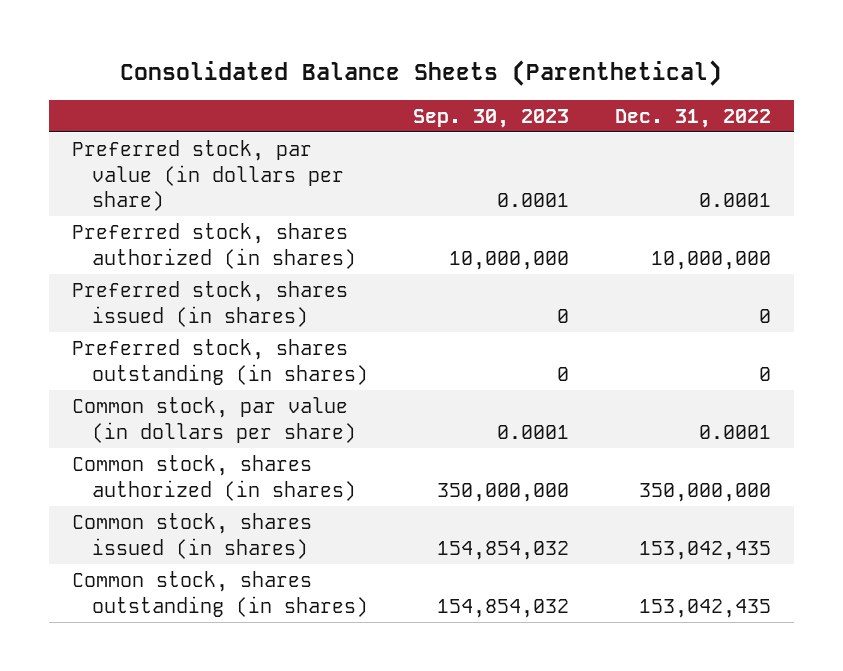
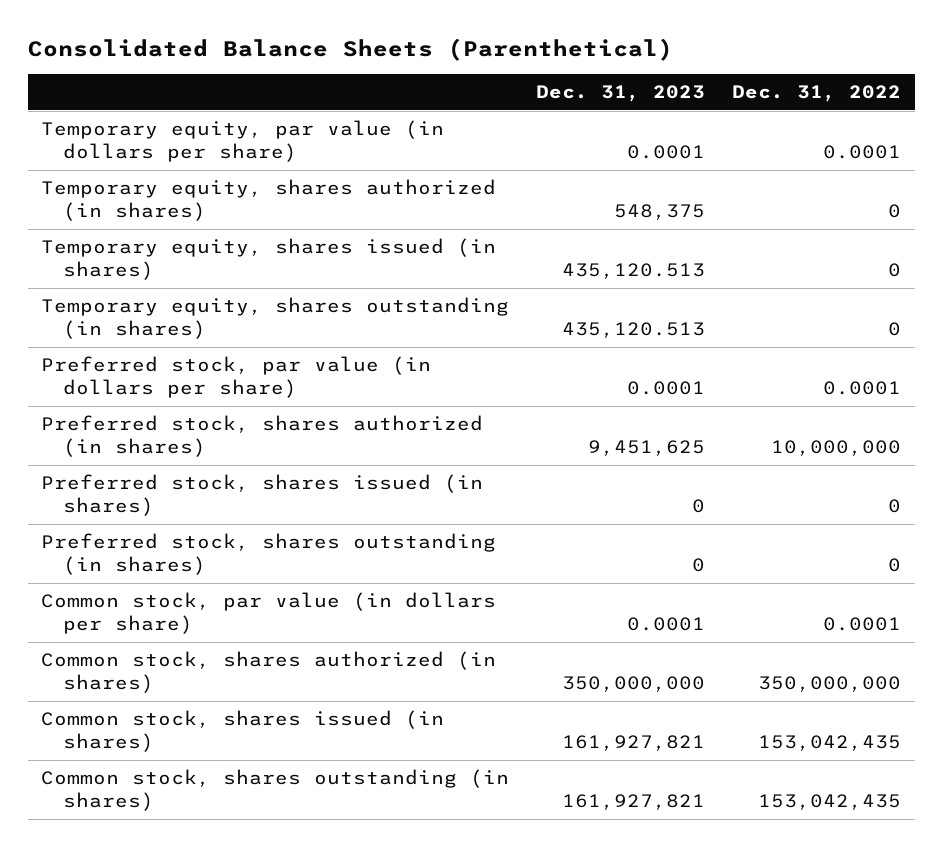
- | Sep. 30, 2023 | Dec. 31, 2022
+ | Dec. 31, 2023 | Dec. 31, 2022
+ Temporary equity, par value (in dollars per share) | 0.0001 | 0.0001
+ Temporary equity, shares authorized (in shares) | 548,375 | 0
+ Temporary equity, shares issued (in shares) | 435,120.513 | 0
+ Temporary equity, shares outstanding (in shares) | 435,120.513 | 0

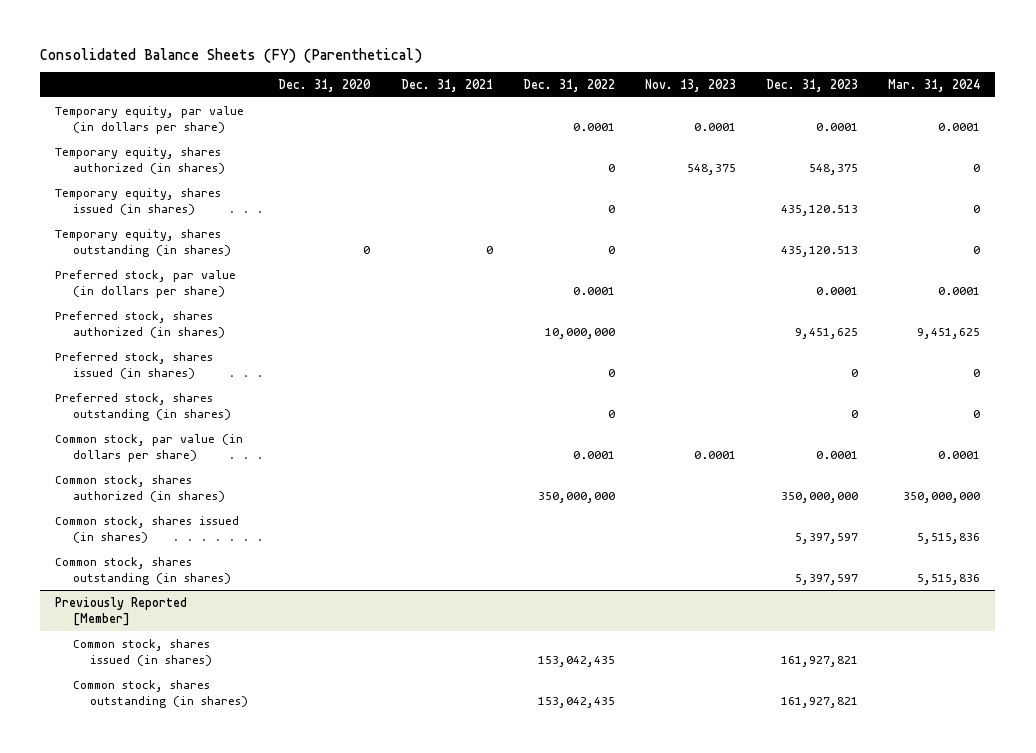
- Consolidated Balance Sheets (Parenthetical)
+ Consolidated Balance Sheets (FY) (Parenthetical)
- | Dec. 31, 2023 | Dec. 31, 2022
+ | Dec. 31, 2020 | Dec. 31, 2021 | Dec. 31, 2022 | Nov. 13, 2023 | Dec. 31, 2023 | Mar. 31, 2024
+ Common stock, shares issued (in shares) | | | | | 5,397,597 | 5,515,836
+ Common stock, shares outstanding (in shares) | | | | | 5,397,597 | 5,515,836
+ Previously Reported [Member]

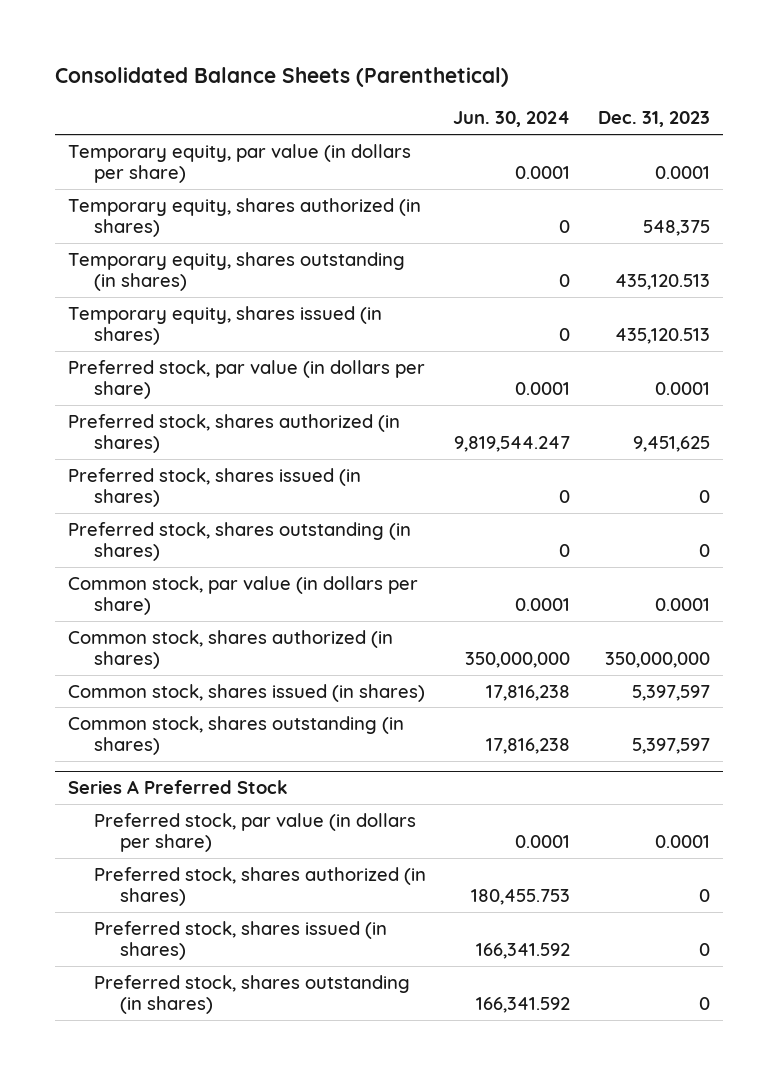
- Consolidated Balance Sheets (FY) (Parenthetical)
+ Consolidated Balance Sheets (Parenthetical)
- | Dec. 31, 2020 | Dec. 31, 2021 | Dec. 31, 2022 | Nov. 13, 2023 | Dec. 31, 2023 | Mar. 31, 2024
+ | Jun. 30, 2024 | Dec. 31, 2023
moved down: Temporary equity, shares issued (in shares) | 0 | 435,120.513
- Previously Reported [Member]
- Common stock, shares issued (in shares) | | | 153,042,435 | | 161,927,821 |
- Common stock, shares outstanding (in shares) | | | 153,042,435 | | 161,927,821 |
+ Series A Preferred Stock
+ Preferred stock, par value (in dollars per share) | 0.0001 | 0.0001
+ Preferred stock, shares authorized (in shares) | 180,455.753 | 0
+ Preferred stock, shares issued (in shares) | 166,341.592 | 0
+ Preferred stock, shares outstanding (in shares) | 166,341.592 | 0

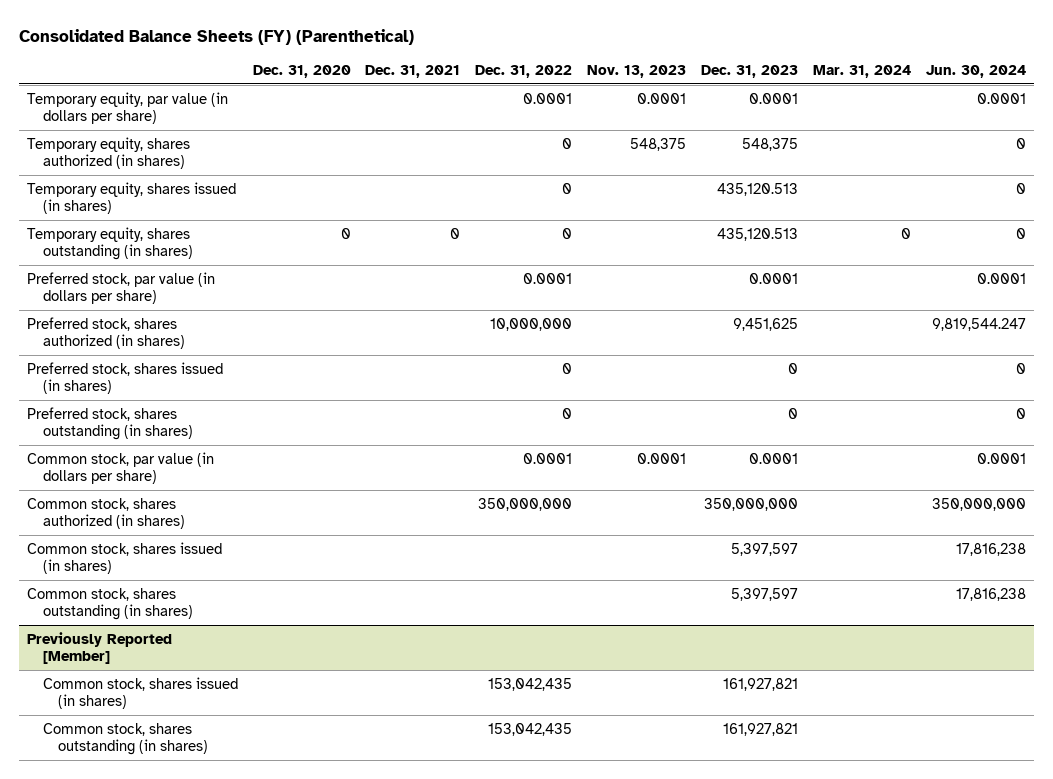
- Consolidated Balance Sheets (Parenthetical)
+ Consolidated Balance Sheets (FY) (Parenthetical)
- | Jun. 30, 2024 | Dec. 31, 2023
+ | Dec. 31, 2020 | Dec. 31, 2021 | Dec. 31, 2022 | Nov. 13, 2023 | Dec. 31, 2023 | Mar. 31, 2024 | Jun. 30, 2024
moved down: Temporary equity, shares outstanding (in shares) | 0 | 0 | 0 | | 435,120.513 | 0 | 0
- Series A Preferred Stock
- Preferred stock, par value (in dollars per share) | 0.0001 | 0.0001
- Preferred stock, shares authorized (in shares) | 180,455.753 | 0
- Preferred stock, shares issued (in shares) | 166,341.592 | 0
- Preferred stock, shares outstanding (in shares) | 166,341.592 | 0
+ Previously Reported [Member]
+ Common stock, shares issued (in shares) | | | 153,042,435 | | 161,927,821 | |
+ Common stock, shares outstanding (in shares) | | | 153,042,435 | | 161,927,821 | |

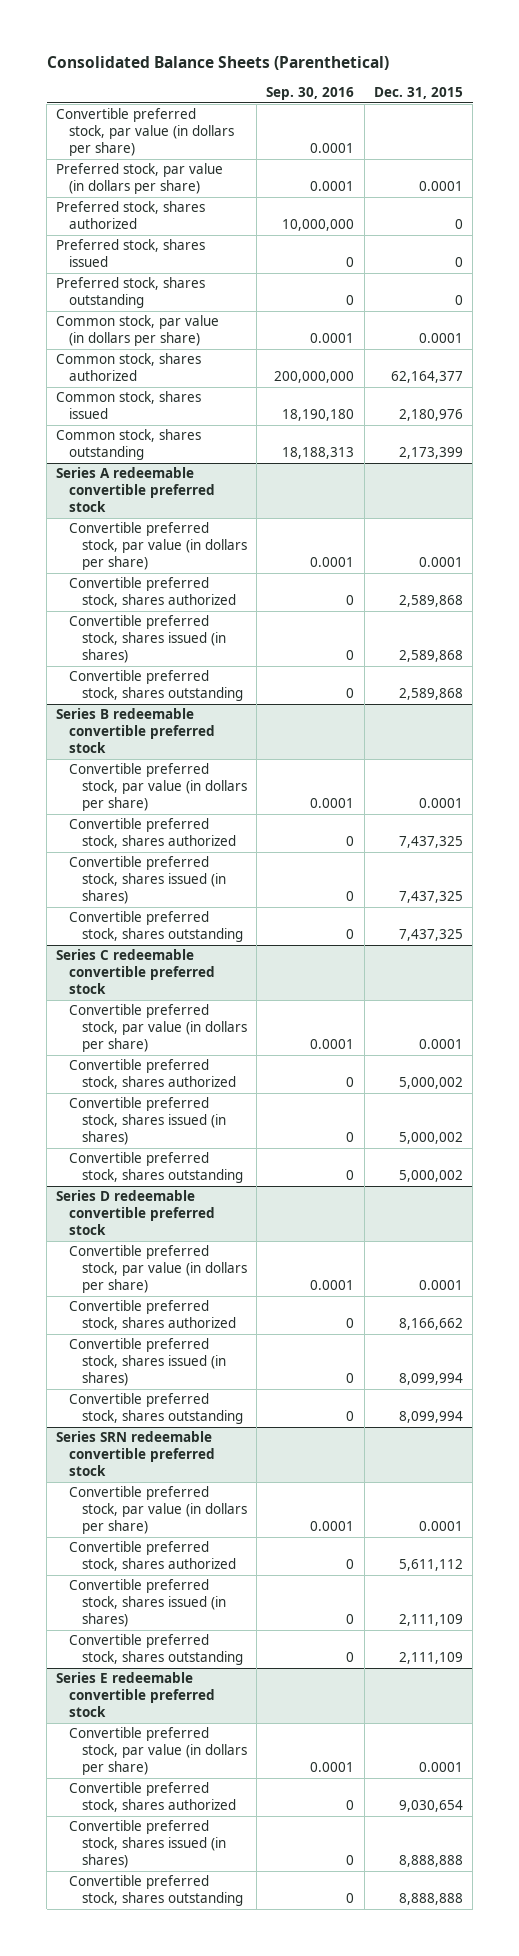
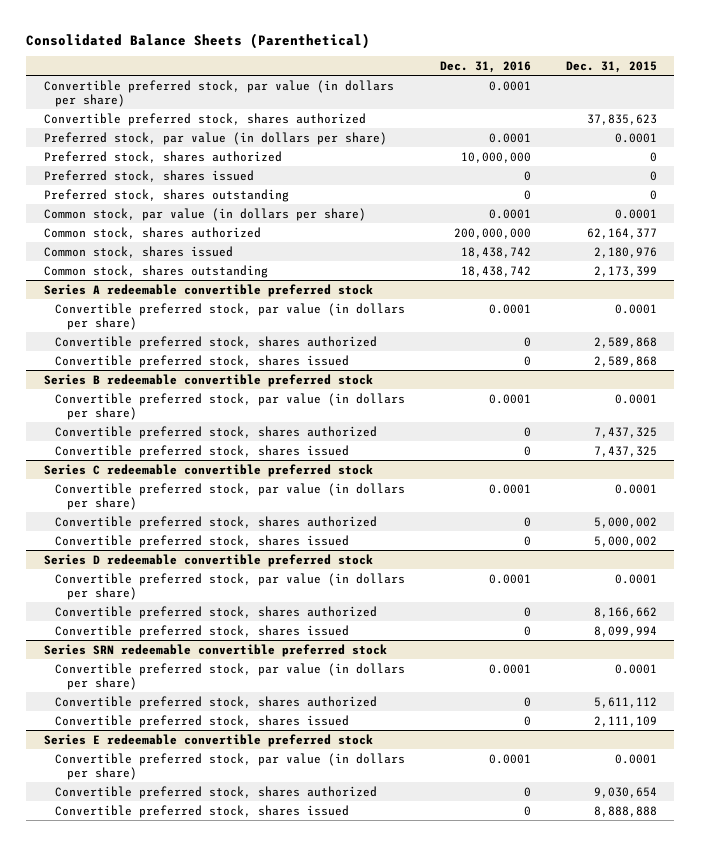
- | Sep. 30, 2016 | Dec. 31, 2015
+ | Dec. 31, 2016 | Dec. 31, 2015
+ Convertible preferred stock, shares authorized | | 37,835,623
@ Series A redeemable convertible preferred stock
- Convertible preferred stock, shares issued (in shares) | 0 | 2,589,868
- Convertible preferred stock, shares outstanding | 0 | 2,589,868
+ Convertible preferred stock, shares issued | 0 | 2,589,868
@ Series B redeemable convertible preferred stock
- Convertible preferred stock, shares issued (in shares) | 0 | 7,437,325
- Convertible preferred stock, shares outstanding | 0 | 7,437,325
+ Convertible preferred stock, shares issued | 0 | 7,437,325
@ Series C redeemable convertible preferred stock
- Convertible preferred stock, shares issued (in shares) | 0 | 5,000,002
- Convertible preferred stock, shares outstanding | 0 | 5,000,002
+ Convertible preferred stock, shares issued | 0 | 5,000,002
@ Series D redeemable convertible preferred stock
- Convertible preferred stock, shares issued (in shares) | 0 | 8,099,994
- Convertible preferred stock, shares outstanding | 0 | 8,099,994
+ Convertible preferred stock, shares issued | 0 | 8,099,994
@ Series SRN redeemable convertible preferred stock
- Convertible preferred stock, shares issued (in shares) | 0 | 2,111,109
- Convertible preferred stock, shares outstanding | 0 | 2,111,109
+ Convertible preferred stock, shares issued | 0 | 2,111,109
@ Series E redeemable convertible preferred stock
- Convertible preferred stock, shares issued (in shares) | 0 | 8,888,888
- Convertible preferred stock, shares outstanding | 0 | 8,888,888
+ Convertible preferred stock, shares issued | 0 | 8,888,888

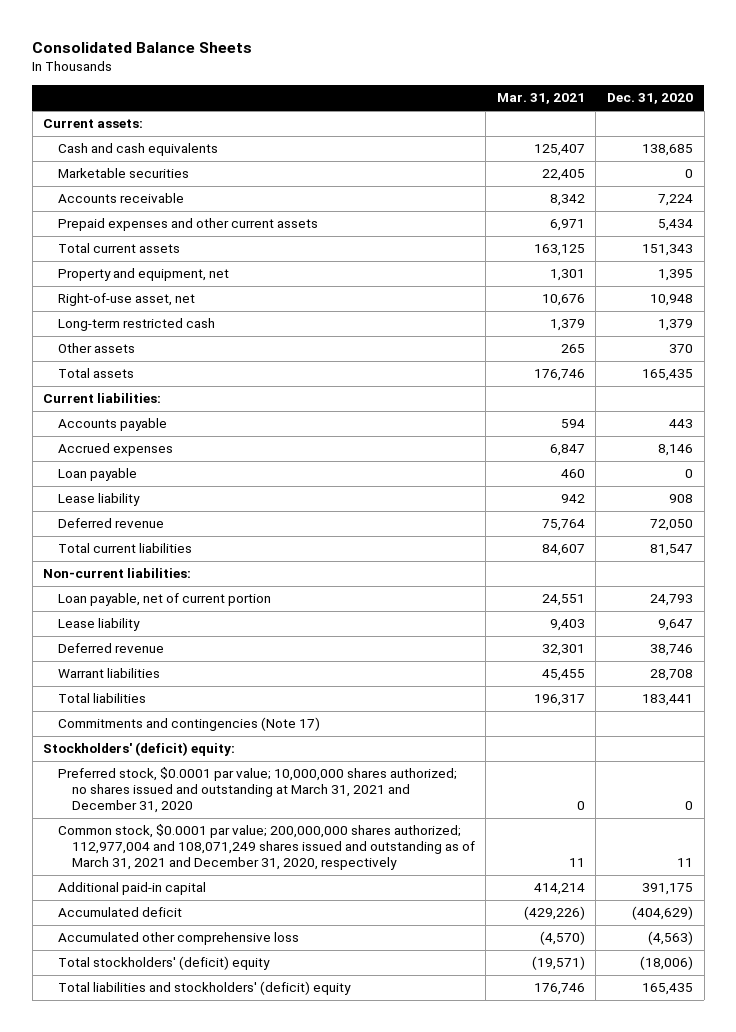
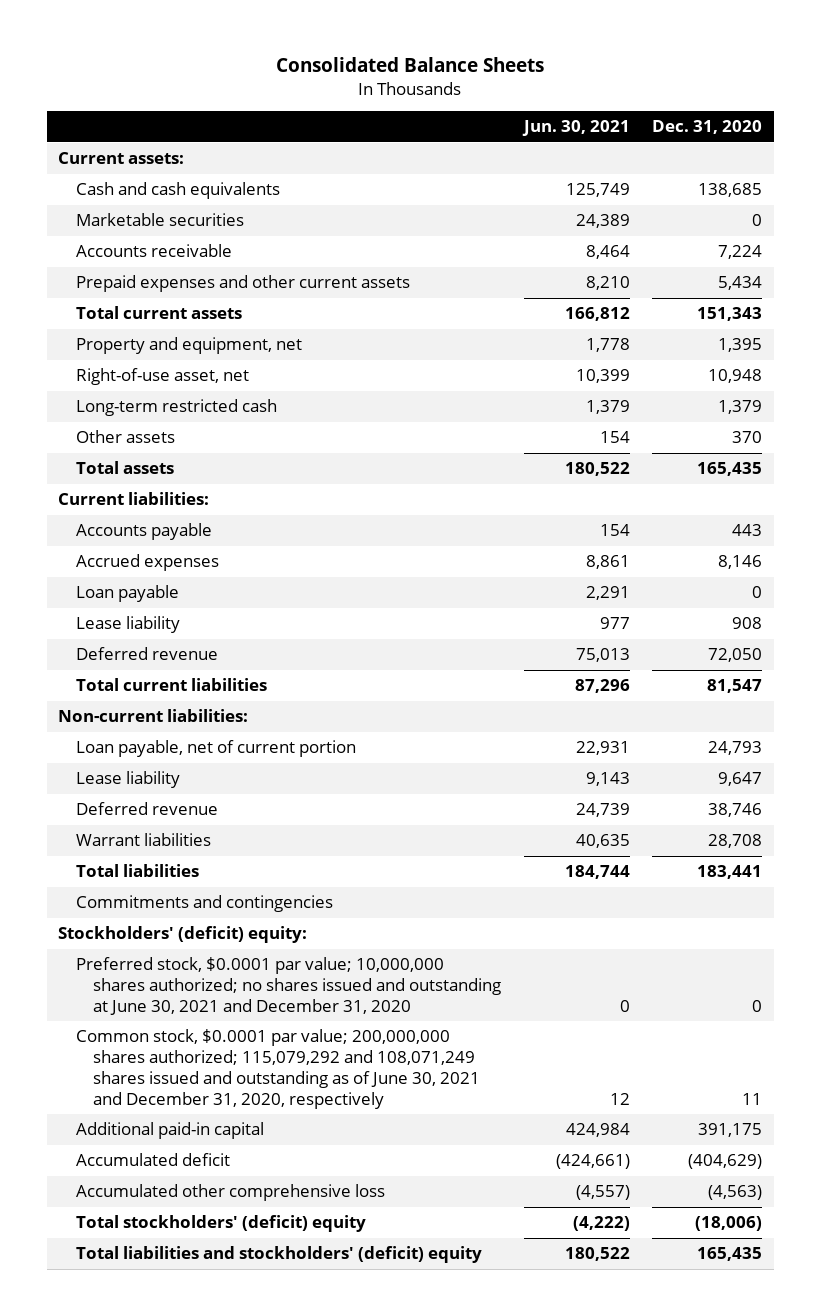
- | Mar. 31, 2021 | Dec. 31, 2020
+ | Jun. 30, 2021 | Dec. 31, 2020
- Commitments and contingencies (Note 17)
+ Commitments and contingencies
- Preferred stock, $0.0001 par value; 10,000,000 shares authorized; no shares issued and outstanding at March 31, 2021 and December 31, 2020 | 0 | 0
- Common stock, $0.0001 par value; 200,000,000 shares authorized; 112,977,004 and 108,071,249 shares issued and outstanding as of March 31, 2021 and December 31, 2020, respectively | 11 | 11
+ Preferred stock, $0.0001 par value; 10,000,000 shares authorized; no shares issued and outstanding at June 30, 2021 and December 31, 2020 | 0 | 0
+ Common stock, $0.0001 par value; 200,000,000 shares authorized; 115,079,292 and 108,071,249 shares issued and outstanding as of June 30, 2021 and December 31, 2020, respectively | 12 | 11

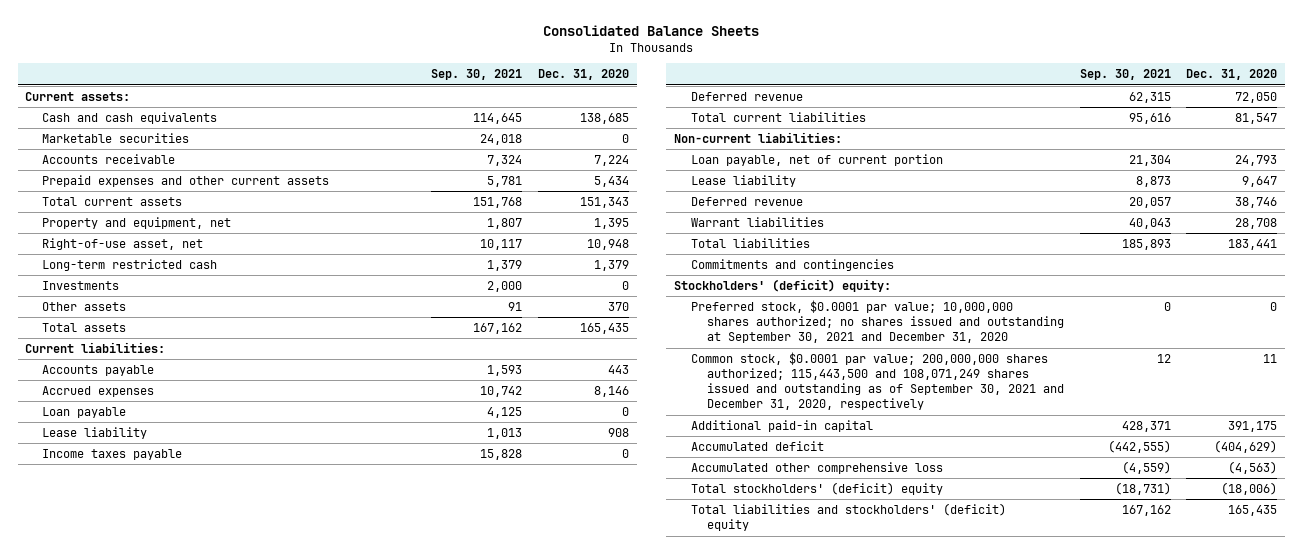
- | Jun. 30, 2021 | Dec. 31, 2020
+ | Sep. 30, 2021 | Dec. 31, 2020
+ Investments | 2,000 | 0
+ Income taxes payable | 15,828 | 0
- Preferred stock, $0.0001 par value; 10,000,000 shares authorized; no shares issued and outstanding at June 30, 2021 and December 31, 2020 | 0 | 0
- Common stock, $0.0001 par value; 200,000,000 shares authorized; 115,079,292 and 108,071,249 shares issued and outstanding as of June 30, 2021 and December 31, 2020, respectively | 12 | 11
+ Preferred stock, $0.0001 par value; 10,000,000 shares authorized; no shares issued and outstanding at September 30, 2021 and December 31, 2020 | 0 | 0
+ Common stock, $0.0001 par value; 200,000,000 shares authorized; 115,443,500 and 108,071,249 shares issued and outstanding as of September 30, 2021 and December 31, 2020, respectively | 12 | 11

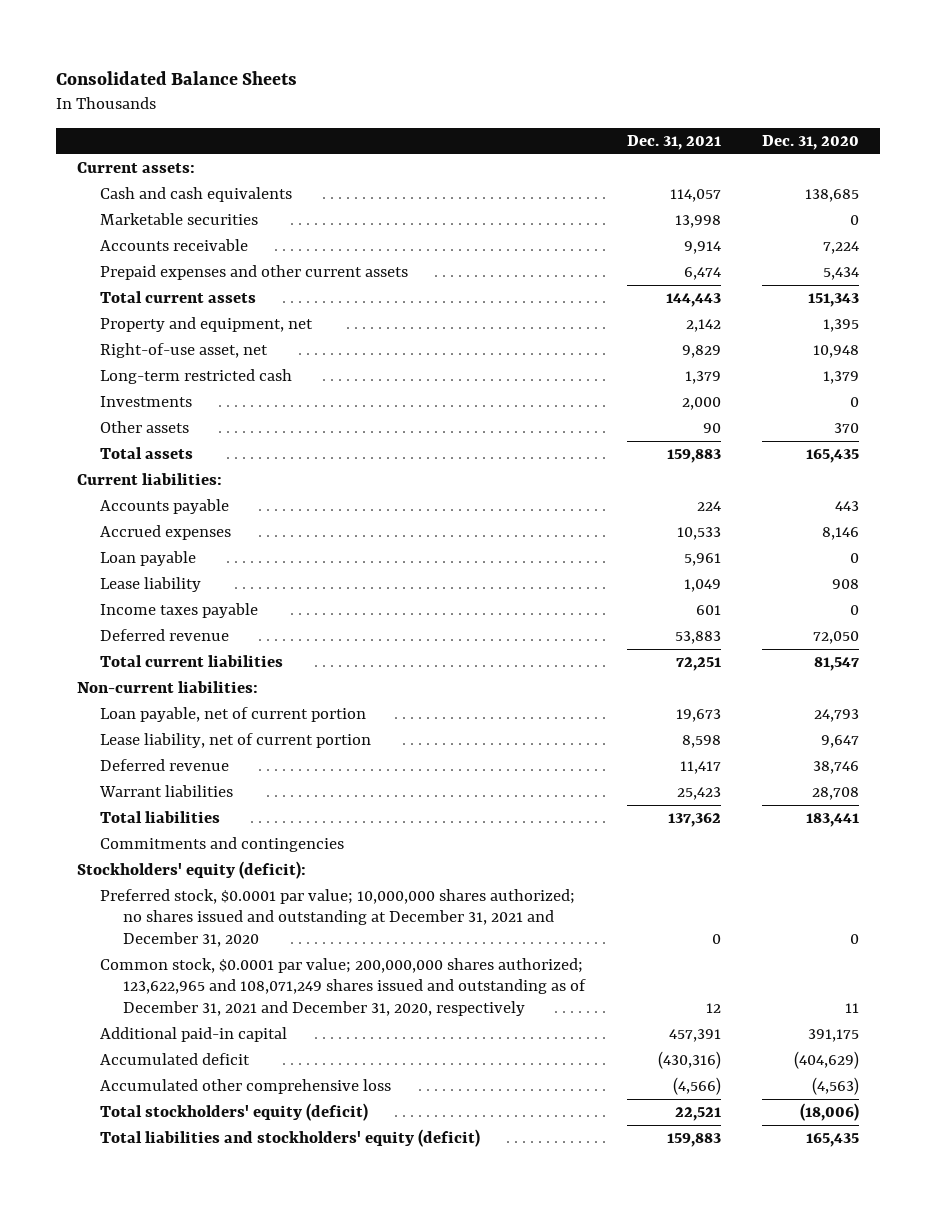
- | Sep. 30, 2021 | Dec. 31, 2020
+ | Dec. 31, 2021 | Dec. 31, 2020
- Lease liability | 8,873 | 9,647
+ Lease liability, net of current portion | 8,598 | 9,647
- Stockholders' (deficit) equity:
- Preferred stock, $0.0001 par value; 10,000,000 shares authorized; no shares issued and outstanding at September 30, 2021 and December 31, 2020 | 0 | 0
- Common stock, $0.0001 par value; 200,000,000 shares authorized; 115,443,500 and 108,071,249 shares issued and outstanding as of September 30, 2021 and December 31, 2020, respectively | 12 | 11
+ Stockholders' equity (deficit):
+ Preferred stock, $0.0001 par value; 10,000,000 shares authorized; no shares issued and outstanding at December 31, 2021 and December 31, 2020 | 0 | 0
+ Common stock, $0.0001 par value; 200,000,000 shares authorized; 123,622,965 and 108,071,249 shares issued and outstanding as of December 31, 2021 and December 31, 2020, respectively | 12 | 11
- Total stockholders' (deficit) equity | (18,731) | (18,006)
- Total liabilities and stockholders' (deficit) equity | 167,162 | 165,435
+ Total stockholders' equity (deficit) | 22,521 | (18,006)
+ Total liabilities and stockholders' equity (deficit) | 159,883 | 165,435

